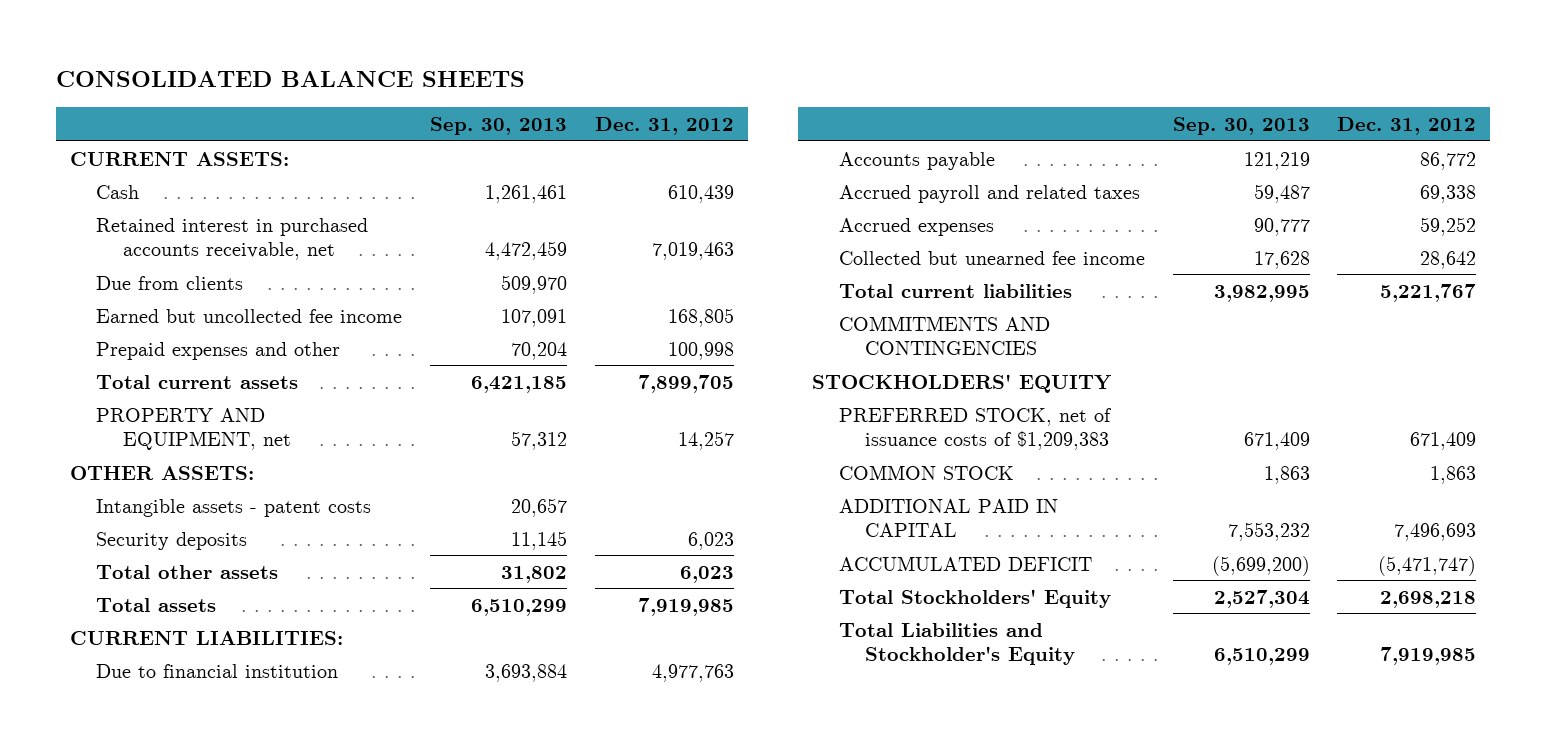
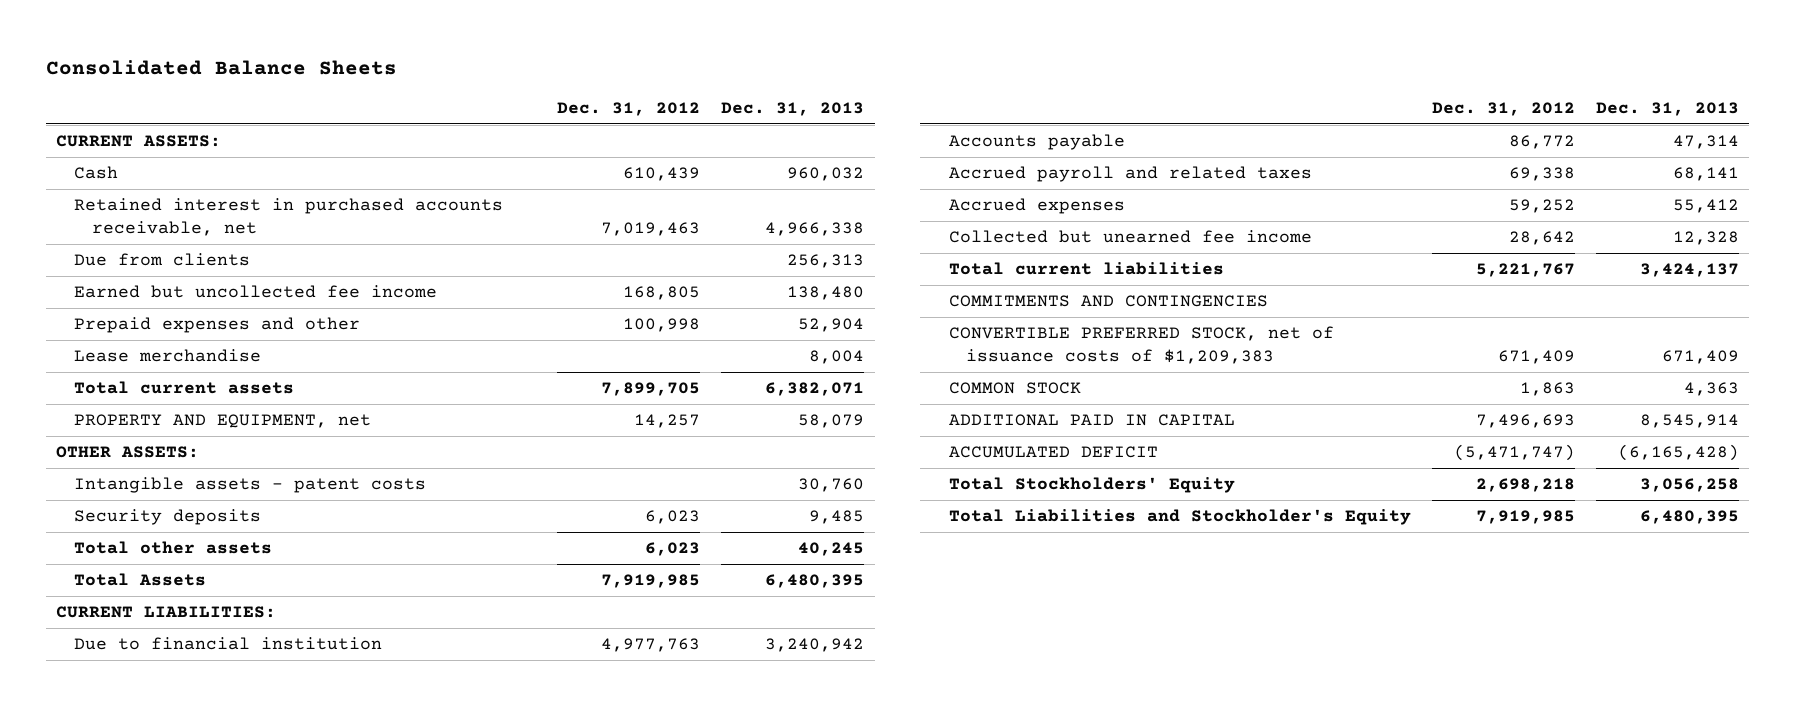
- CONSOLIDATED BALANCE SHEETS
+ Consolidated Balance Sheets
- | Sep. 30, 2013 | Dec. 31, 2012
+ | Dec. 31, 2012 | Dec. 31, 2013
+ Lease merchandise | | 8,004
- Total assets | 6,510,299 | 7,919,985
+ Total Assets | 7,919,985 | 6,480,395
- STOCKHOLDERS' EQUITY
- PREFERRED STOCK, net of issuance costs of $1,209,383 | 671,409 | 671,409
+ CONVERTIBLE PREFERRED STOCK, net of issuance costs of $1,209,383 | 671,409 | 671,409

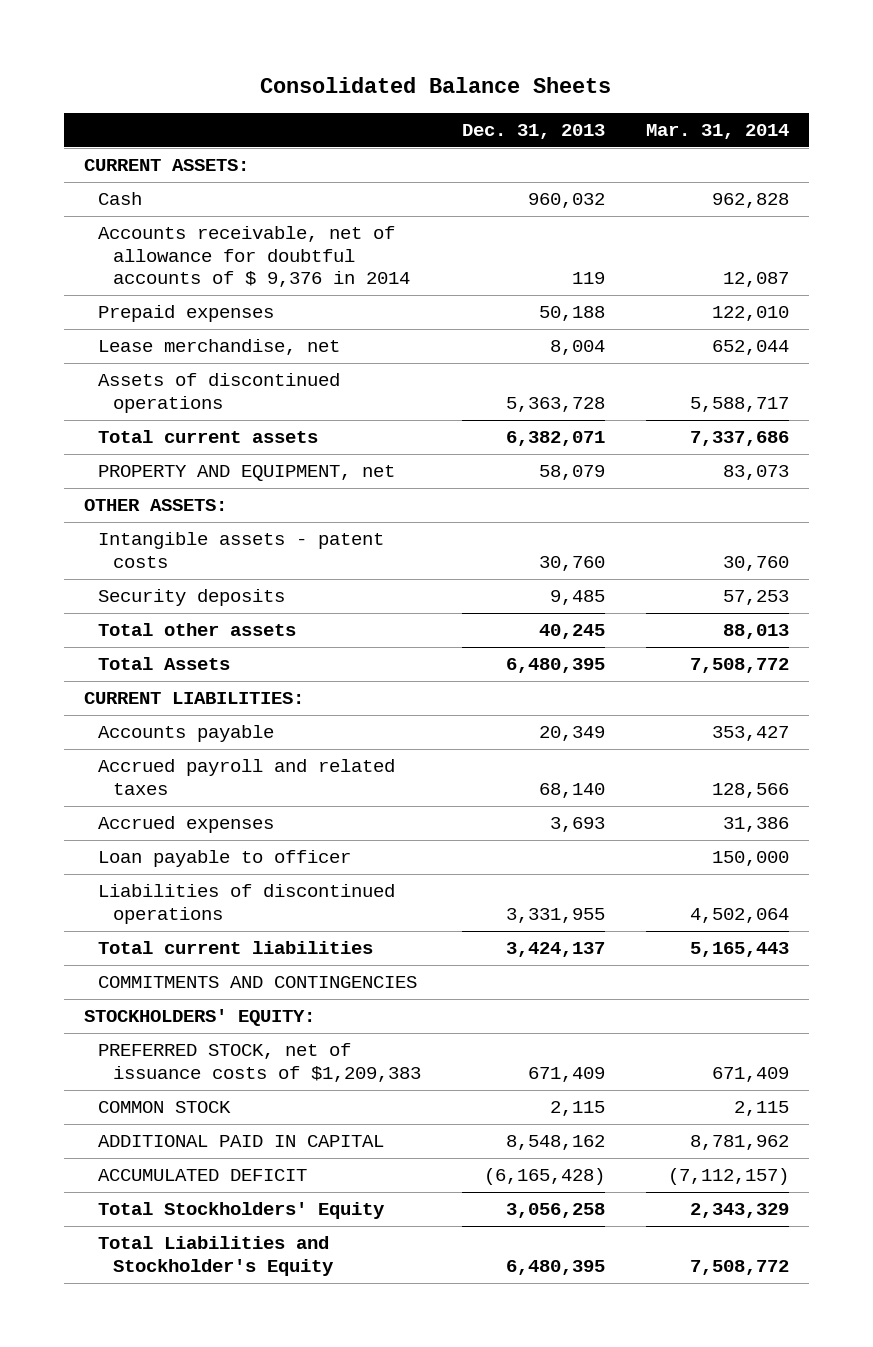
- | Dec. 31, 2012 | Dec. 31, 2013
+ | Dec. 31, 2013 | Mar. 31, 2014
- Retained interest in purchased accounts receivable, net | 7,019,463 | 4,966,338
- Due from clients | | 256,313
- Earned but uncollected fee income | 168,805 | 138,480
- Prepaid expenses and other | 100,998 | 52,904
- Lease merchandise | | 8,004
+ Accounts receivable, net of allowance for doubtful accounts of $ 9,376 in 2014 | 119 | 12,087
+ Prepaid expenses | 50,188 | 122,010
+ Lease merchandise, net | 8,004 | 652,044
+ Assets of discontinued operations | 5,363,728 | 5,588,717
- Due to financial institution | 4,977,763 | 3,240,942
- Accounts payable | 86,772 | 47,314
- Accrued payroll and related taxes | 69,338 | 68,141
- Accrued expenses | 59,252 | 55,412
- Collected but unearned fee income | 28,642 | 12,328
+ Accounts payable | 20,349 | 353,427
+ Accrued payroll and related taxes | 68,140 | 128,566
+ Accrued expenses | 3,693 | 31,386
+ Loan payable to officer | | 150,000
+ Liabilities of discontinued operations | 3,331,955 | 4,502,064
- CONVERTIBLE PREFERRED STOCK, net of issuance costs of $1,209,383 | 671,409 | 671,409
- COMMON STOCK | 1,863 | 4,363
- ADDITIONAL PAID IN CAPITAL | 7,496,693 | 8,545,914
+ STOCKHOLDERS' EQUITY:
+ PREFERRED STOCK, net of issuance costs of $1,209,383 | 671,409 | 671,409
+ COMMON STOCK | 2,115 | 2,115
+ ADDITIONAL PAID IN CAPITAL | 8,548,162 | 8,781,962

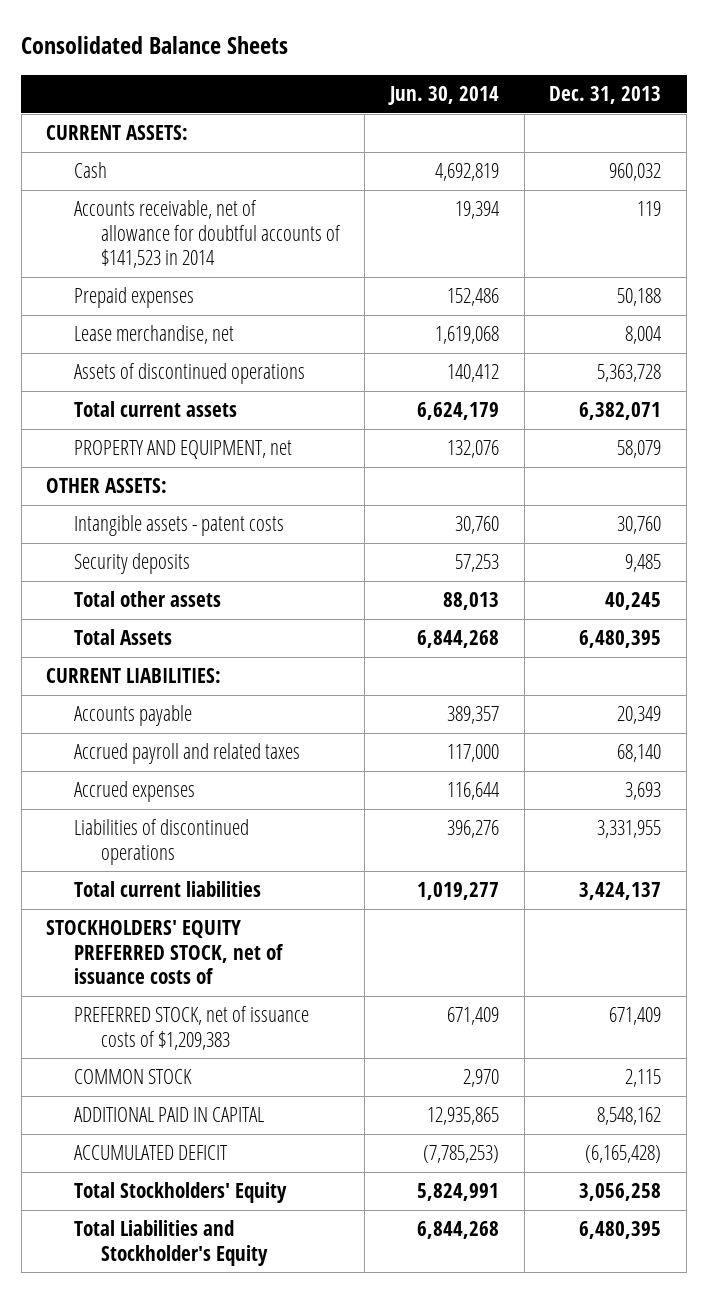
- | Dec. 31, 2013 | Mar. 31, 2014
+ | Jun. 30, 2014 | Dec. 31, 2013
- Accounts receivable, net of allowance for doubtful accounts of $ 9,376 in 2014 | 119 | 12,087
+ Accounts receivable, net of allowance for doubtful accounts of $141,523 in 2014 | 19,394 | 119
- Loan payable to officer | | 150,000
- COMMITMENTS AND CONTINGENCIES
- STOCKHOLDERS' EQUITY:
+ STOCKHOLDERS' EQUITY PREFERRED STOCK, net of issuance costs of

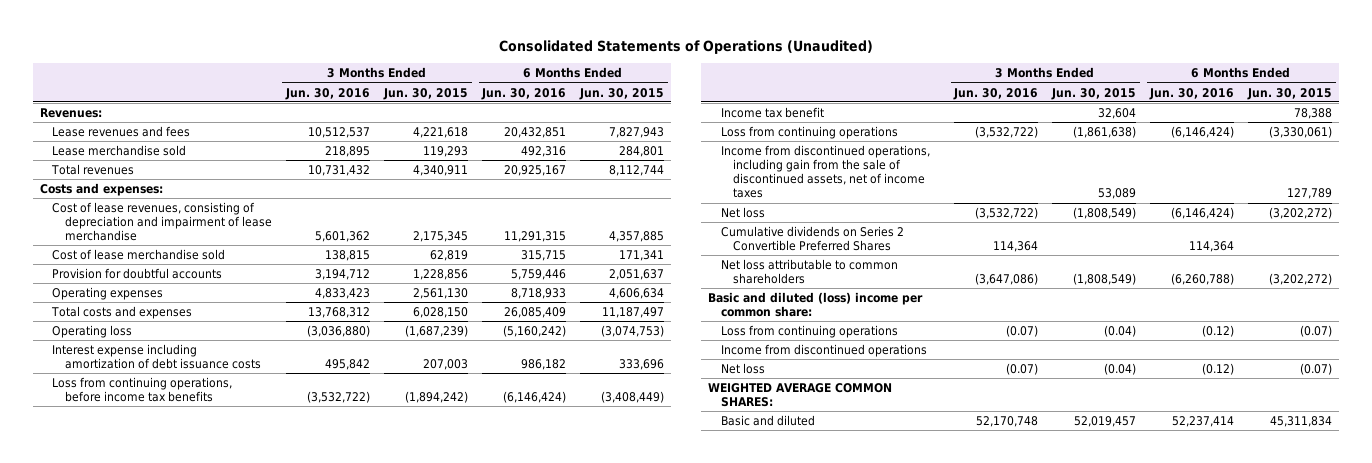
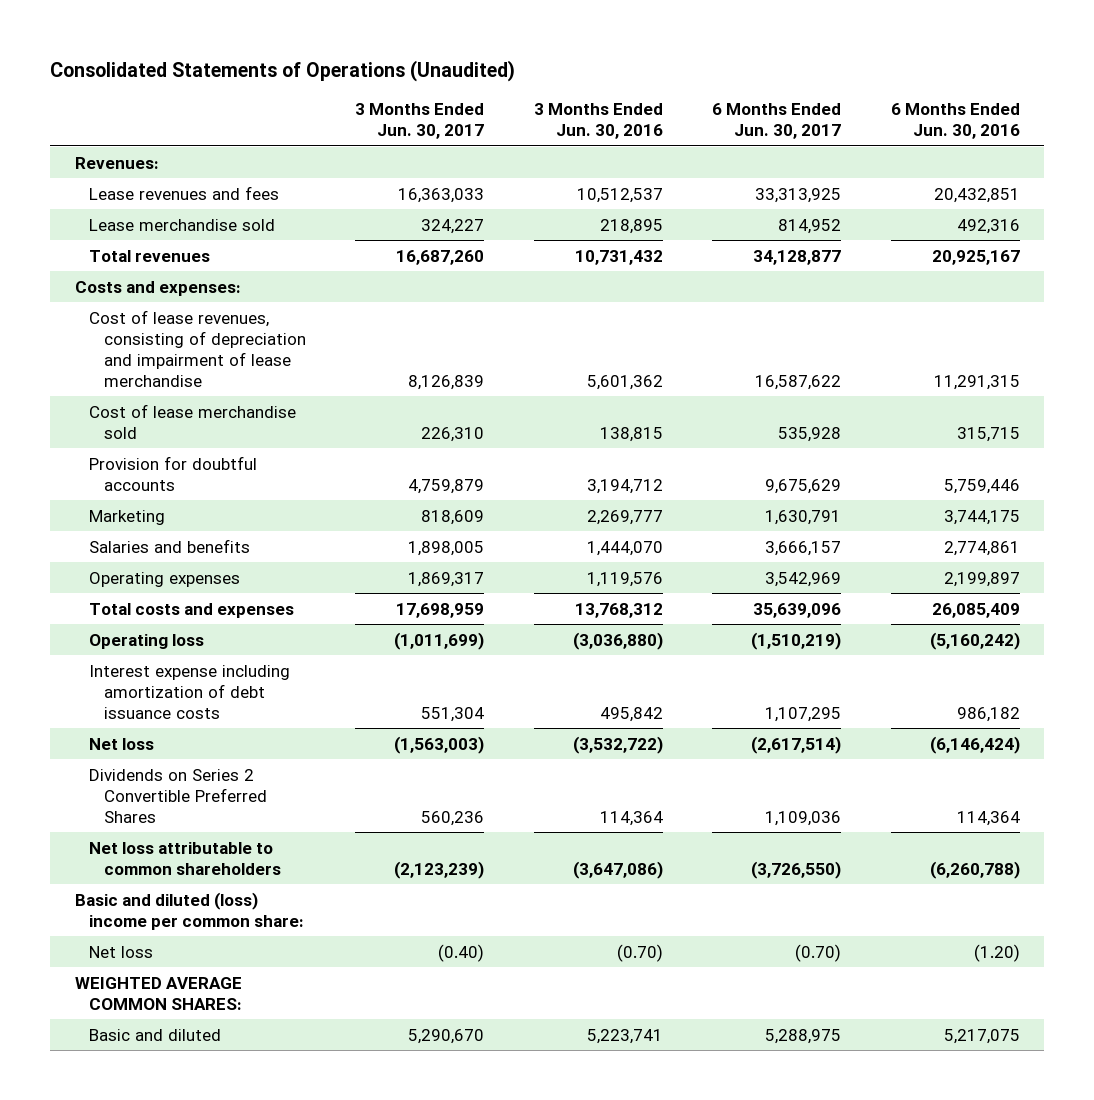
- | 3 Months Ended Jun. 30, 2016 | 3 Months Ended Jun. 30, 2015 | 6 Months Ended Jun. 30, 2016 | 6 Months Ended Jun. 30, 2015
+ | 3 Months Ended Jun. 30, 2017 | 3 Months Ended Jun. 30, 2016 | 6 Months Ended Jun. 30, 2017 | 6 Months Ended Jun. 30, 2016
- Operating expenses | 4,833,423 | 2,561,130 | 8,718,933 | 4,606,634
+ Marketing | 818,609 | 2,269,777 | 1,630,791 | 3,744,175
+ Salaries and benefits | 1,898,005 | 1,444,070 | 3,666,157 | 2,774,861
+ Operating expenses | 1,869,317 | 1,119,576 | 3,542,969 | 2,199,897
- Loss from continuing operations, before income tax benefits | (3,532,722) | (1,894,242) | (6,146,424) | (3,408,449)
- Income tax benefit | | 32,604 | | 78,388
- Loss from continuing operations | (3,532,722) | (1,861,638) | (6,146,424) | (3,330,061)
- Income from discontinued operations, including gain from the sale of discontinued assets, net of income taxes | | 53,089 | | 127,789
- Cumulative dividends on Series 2 Convertible Preferred Shares | 114,364 | | 114,364 |
+ Dividends on Series 2 Convertible Preferred Shares | 560,236 | 114,364 | 1,109,036 | 114,364
- Loss from continuing operations | (0.07) | (0.04) | (0.12) | (0.07)
- Income from discontinued operations
- Net loss | (0.07) | (0.04) | (0.12) | (0.07)
+ Net loss | (0.40) | (0.70) | (0.70) | (1.20)
- Basic and diluted | 52,170,748 | 52,019,457 | 52,237,414 | 45,311,834
+ Basic and diluted | 5,290,670 | 5,223,741 | 5,288,975 | 5,217,075

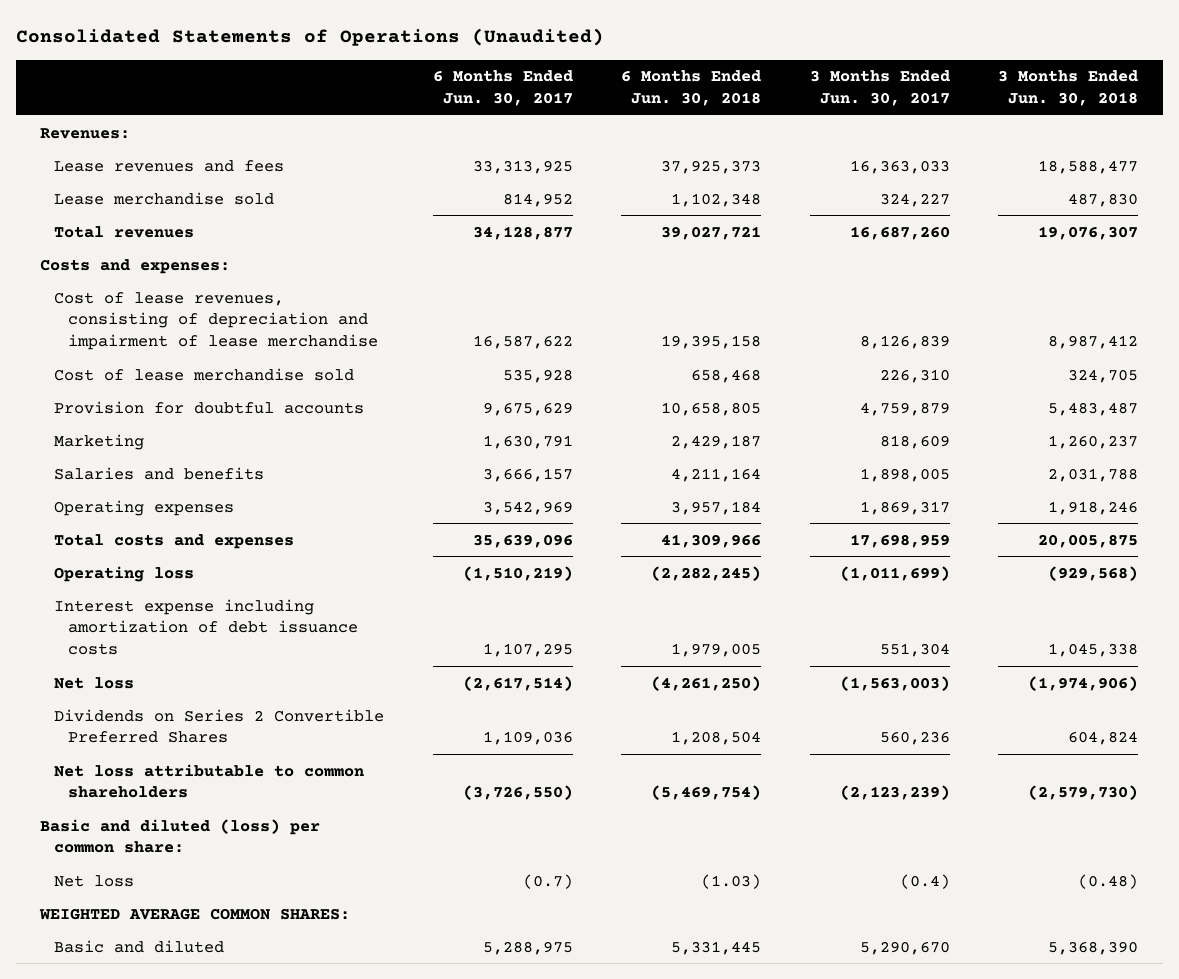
- | 3 Months Ended Jun. 30, 2017 | 3 Months Ended Jun. 30, 2016 | 6 Months Ended Jun. 30, 2017 | 6 Months Ended Jun. 30, 2016
+ | 6 Months Ended Jun. 30, 2017 | 6 Months Ended Jun. 30, 2018 | 3 Months Ended Jun. 30, 2017 | 3 Months Ended Jun. 30, 2018
- Basic and diluted (loss) income per common share:
- Net loss | (0.40) | (0.70) | (0.70) | (1.20)
+ Basic and diluted (loss) per common share:
+ Net loss | (0.7) | (1.03) | (0.4) | (0.48)

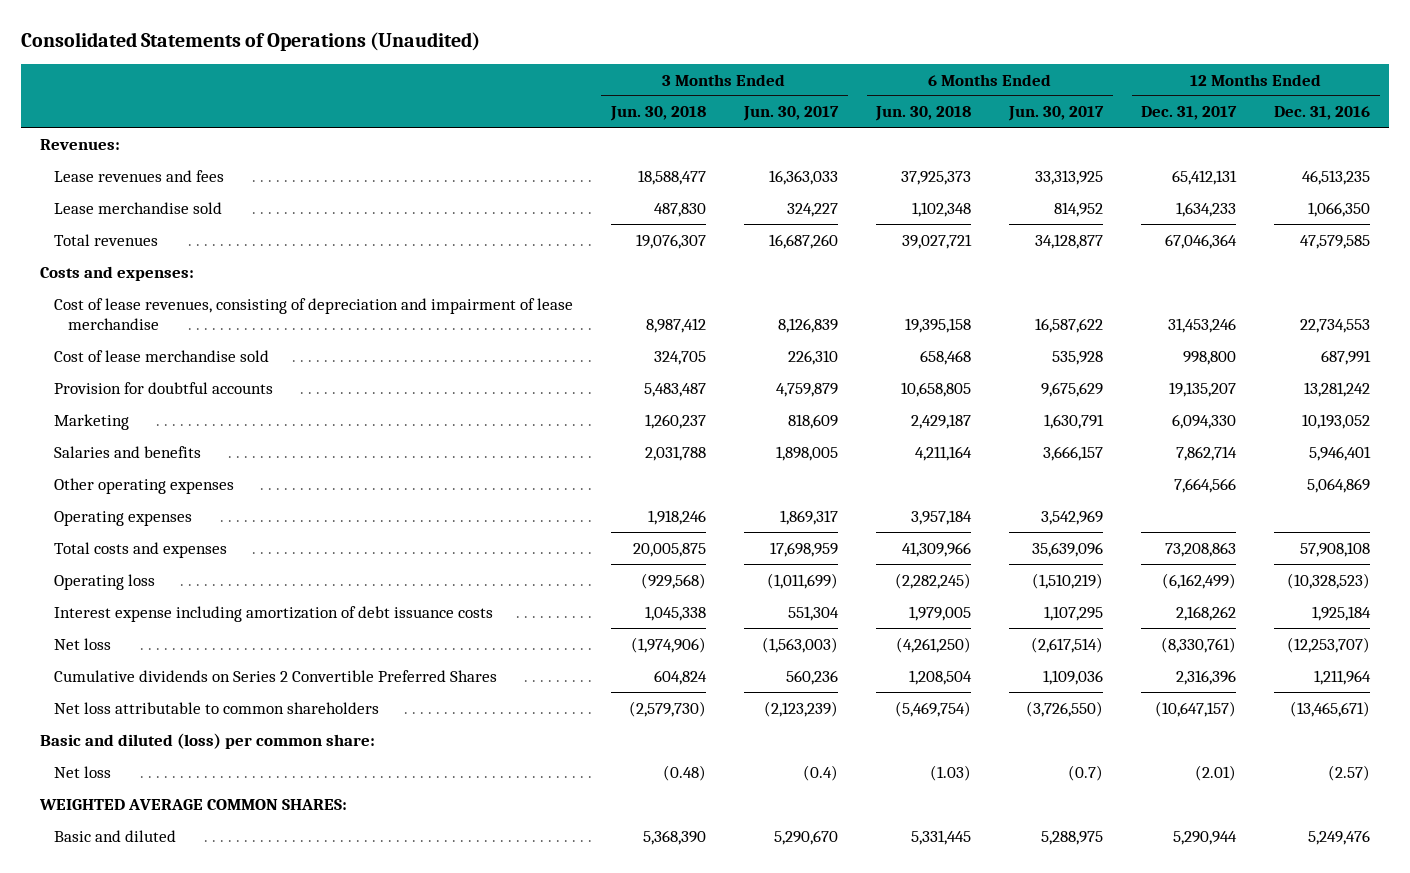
- | 6 Months Ended Jun. 30, 2017 | 6 Months Ended Jun. 30, 2018 | 3 Months Ended Jun. 30, 2017 | 3 Months Ended Jun. 30, 2018
+ | 3 Months Ended Jun. 30, 2018 | 3 Months Ended Jun. 30, 2017 | 6 Months Ended Jun. 30, 2018 | 6 Months Ended Jun. 30, 2017 | 12 Months Ended Dec. 31, 2017 | 12 Months Ended Dec. 31, 2016
+ Other operating expenses | | | | | 7,664,566 | 5,064,869
- Dividends on Series 2 Convertible Preferred Shares | 1,109,036 | 1,208,504 | 560,236 | 604,824
+ Cumulative dividends on Series 2 Convertible Preferred Shares | 604,824 | 560,236 | 1,208,504 | 1,109,036 | 2,316,396 | 1,211,964

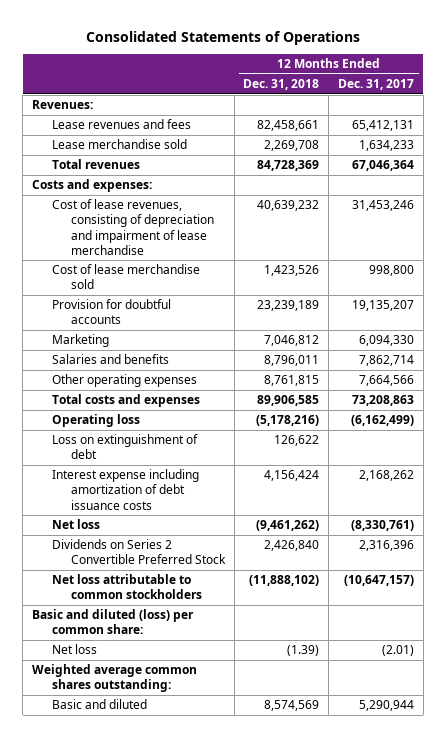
- Consolidated Statements of Operations (Unaudited)
+ Consolidated Statements of Operations
- | 3 Months Ended Jun. 30, 2018 | 3 Months Ended Jun. 30, 2017 | 6 Months Ended Jun. 30, 2018 | 6 Months Ended Jun. 30, 2017 | 12 Months Ended Dec. 31, 2017 | 12 Months Ended Dec. 31, 2016
+ | 12 Months Ended Dec. 31, 2018 | 12 Months Ended Dec. 31, 2017
- Operating expenses | 1,918,246 | 1,869,317 | 3,957,184 | 3,542,969 | |
+ Loss on extinguishment of debt | 126,622 |
- Cumulative dividends on Series 2 Convertible Preferred Shares | 604,824 | 560,236 | 1,208,504 | 1,109,036 | 2,316,396 | 1,211,964
- Net loss attributable to common shareholders | (2,579,730) | (2,123,239) | (5,469,754) | (3,726,550) | (10,647,157) | (13,465,671)
+ Dividends on Series 2 Convertible Preferred Stock | 2,426,840 | 2,316,396
+ Net loss attributable to common stockholders | (11,888,102) | (10,647,157)
- WEIGHTED AVERAGE COMMON SHARES:
+ Weighted average common shares outstanding:

